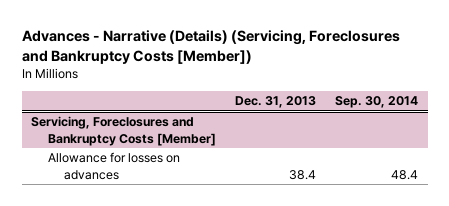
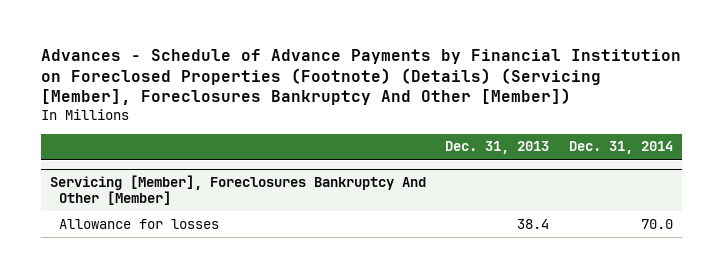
- Advances - Narrative (Details) (Servicing, Foreclosures and Bankruptcy Costs [Member])
+ Advances - Schedule of Advance Payments by Financial Institution on Foreclosed Properties (Footnote) (Details) (Servicing [Member], Foreclosures Bankruptcy And Other [Member])
- | Dec. 31, 2013 | Sep. 30, 2014
+ | Dec. 31, 2013 | Dec. 31, 2014
- Servicing, Foreclosures and Bankruptcy Costs [Member]
- Allowance for losses on advances | 38.4 | 48.4
+ Servicing [Member], Foreclosures Bankruptcy And Other [Member]
+ Allowance for losses | 38.4 | 70.0

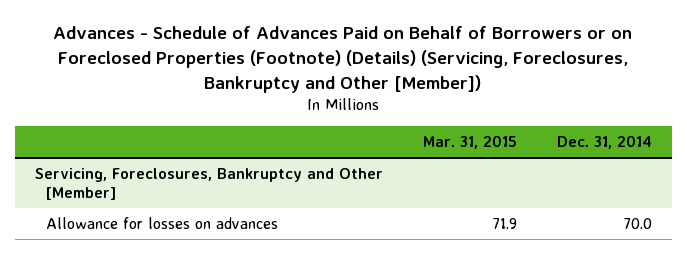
- Advances - Schedule of Advance Payments by Financial Institution on Foreclosed Properties (Footnote) (Details) (Servicing [Member], Foreclosures Bankruptcy And Other [Member])
+ Advances - Schedule of Advances Paid on Behalf of Borrowers or on Foreclosed Properties (Footnote) (Details) (Servicing, Foreclosures, Bankruptcy and Other [Member])
- | Dec. 31, 2013 | Dec. 31, 2014
+ | Mar. 31, 2015 | Dec. 31, 2014
- Servicing [Member], Foreclosures Bankruptcy And Other [Member]
- Allowance for losses | 38.4 | 70.0
+ Servicing, Foreclosures, Bankruptcy and Other [Member]
+ Allowance for losses on advances | 71.9 | 70.0

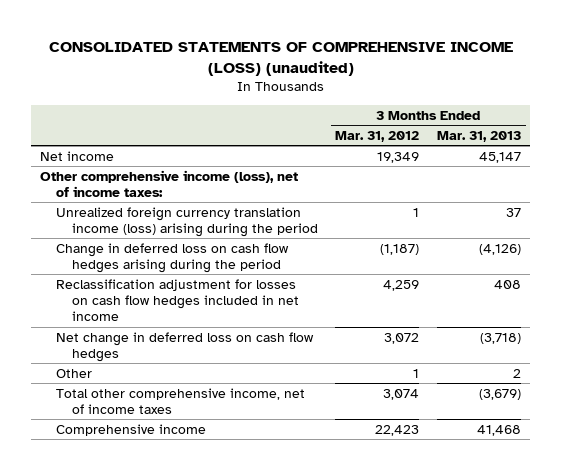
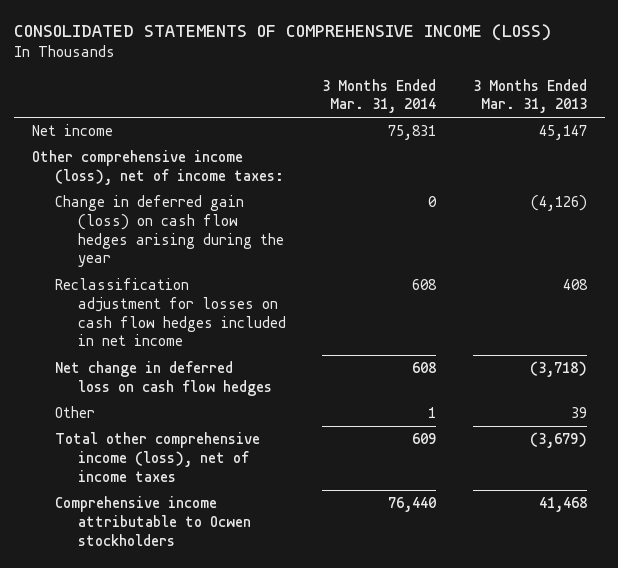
- CONSOLIDATED STATEMENTS OF COMPREHENSIVE INCOME (LOSS) (unaudited)
+ CONSOLIDATED STATEMENTS OF COMPREHENSIVE INCOME (LOSS)
- | 3 Months Ended Mar. 31, 2012 | 3 Months Ended Mar. 31, 2013
+ | 3 Months Ended Mar. 31, 2014 | 3 Months Ended Mar. 31, 2013
- Unrealized foreign currency translation income (loss) arising during the period | 1 | 37
- Change in deferred loss on cash flow hedges arising during the period | (1,187) | (4,126)
+ Change in deferred gain (loss) on cash flow hedges arising during the year | 0 | (4,126)
- Other | 1 | 2
- Total other comprehensive income, net of income taxes | 3,074 | (3,679)
- Comprehensive income | 22,423 | 41,468
+ Other | 1 | 39
+ Total other comprehensive income (loss), net of income taxes | 609 | (3,679)
+ Comprehensive income attributable to Ocwen stockholders | 76,440 | 41,468

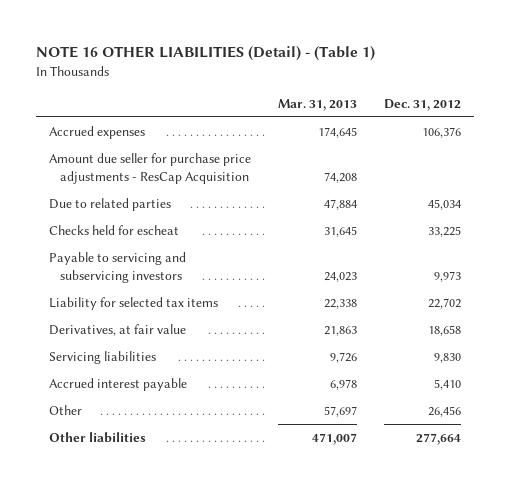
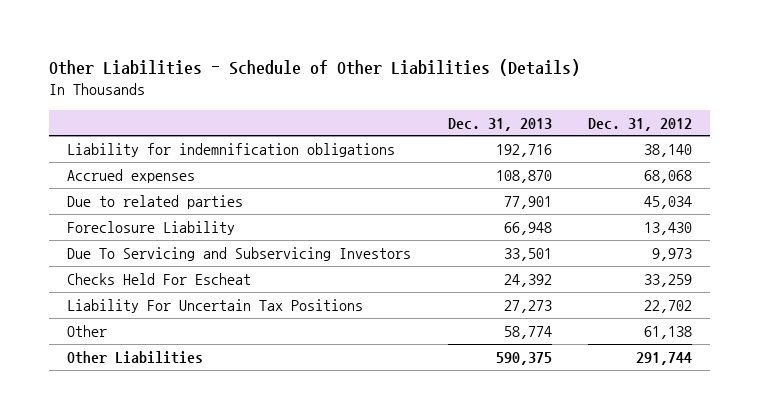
- NOTE 16 OTHER LIABILITIES (Detail) - (Table 1)
+ Other Liabilities - Schedule of Other Liabilities (Details)
- | Mar. 31, 2013 | Dec. 31, 2012
+ | Dec. 31, 2013 | Dec. 31, 2012
- Accrued expenses | 174,645 | 106,376
- Amount due seller for purchase price adjustments - ResCap Acquisition | 74,208 |
+ Liability for indemnification obligations | 192,716 | 38,140
+ Accrued expenses | 108,870 | 68,068
- Checks held for escheat | 31,645 | 33,225
- Payable to servicing and subservicing investors | 24,023 | 9,973
- Liability for selected tax items | 22,338 | 22,702
- Derivatives, at fair value | 21,863 | 18,658
- Servicing liabilities | 9,726 | 9,830
- Accrued interest payable | 6,978 | 5,410
- Other | 57,697 | 26,456
- Other liabilities | 471,007 | 277,664
+ Foreclosure Liability | 66,948 | 13,430
+ Due To Servicing and Subservicing Investors | 33,501 | 9,973
+ Checks Held For Escheat | 24,392 | 33,259
+ Liability For Uncertain Tax Positions | 27,273 | 22,702
+ Other | 58,774 | 61,138
+ Other Liabilities | 590,375 | 291,744

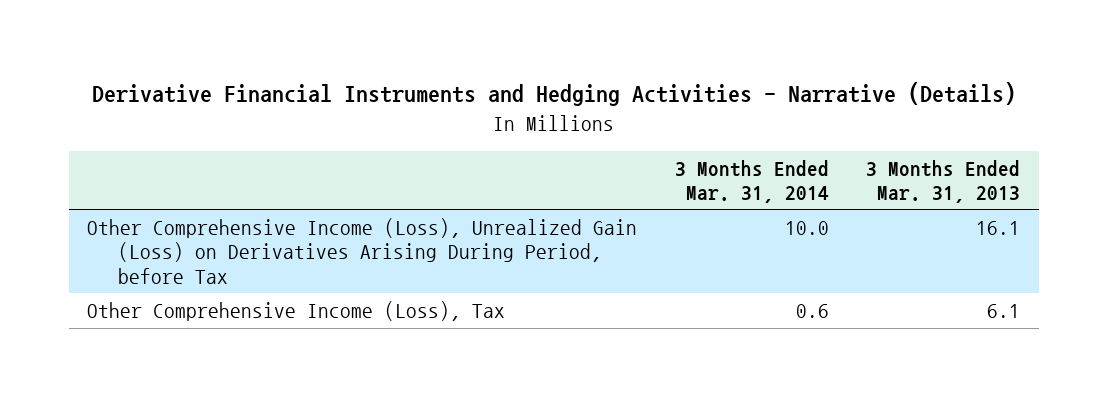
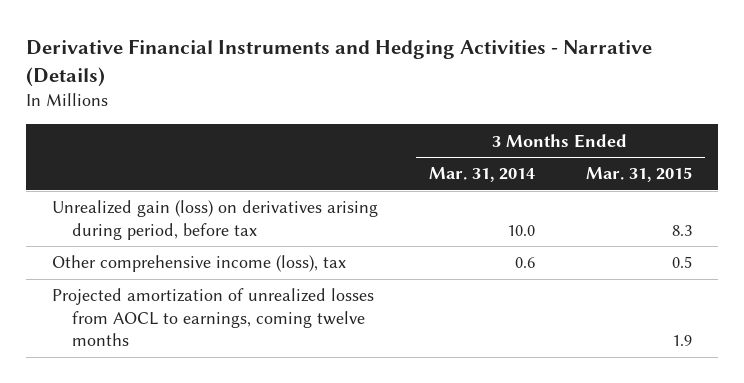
- | 3 Months Ended Mar. 31, 2014 | 3 Months Ended Mar. 31, 2013
+ | 3 Months Ended Mar. 31, 2014 | 3 Months Ended Mar. 31, 2015
- Other Comprehensive Income (Loss), Unrealized Gain (Loss) on Derivatives Arising During Period, before Tax | 10.0 | 16.1
- Other Comprehensive Income (Loss), Tax | 0.6 | 6.1
+ Unrealized gain (loss) on derivatives arising during period, before tax | 10.0 | 8.3
+ Other comprehensive income (loss), tax | 0.6 | 0.5
+ Projected amortization of unrealized losses from AOCL to earnings, coming twelve months | | 1.9

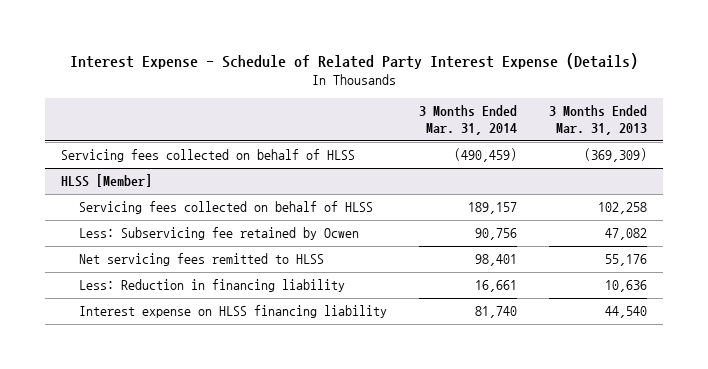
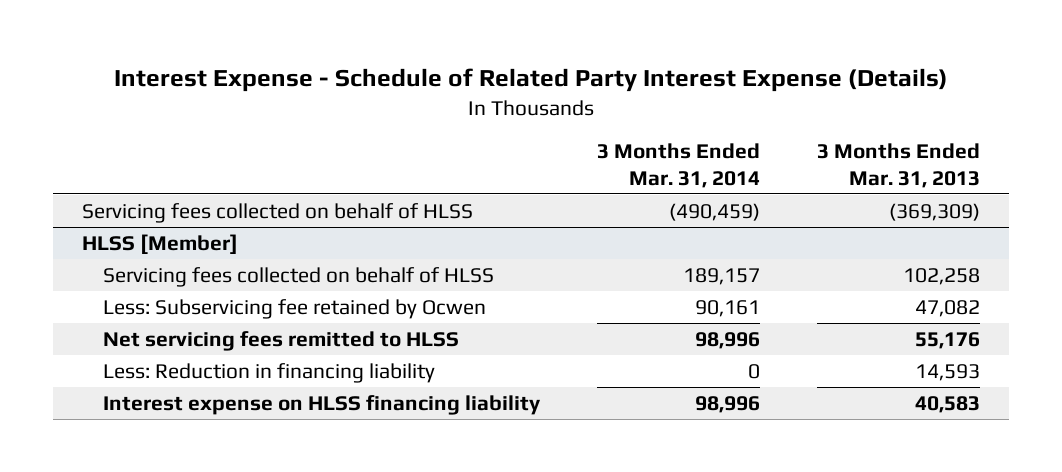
@ HLSS [Member]
- Less: Subservicing fee retained by Ocwen | 90,756 | 47,082
- Net servicing fees remitted to HLSS | 98,401 | 55,176
- Less: Reduction in financing liability | 16,661 | 10,636
- Interest expense on HLSS financing liability | 81,740 | 44,540
+ Less: Subservicing fee retained by Ocwen | 90,161 | 47,082
+ Net servicing fees remitted to HLSS | 98,996 | 55,176
+ Less: Reduction in financing liability | 0 | 14,593
+ Interest expense on HLSS financing liability | 98,996 | 40,583

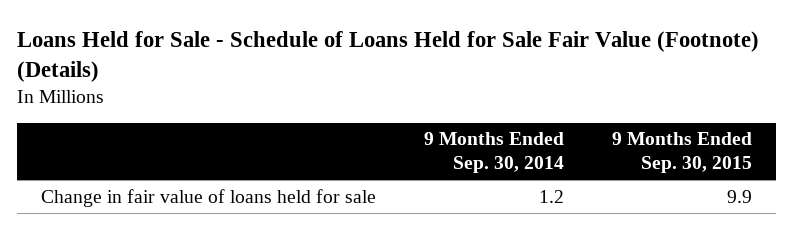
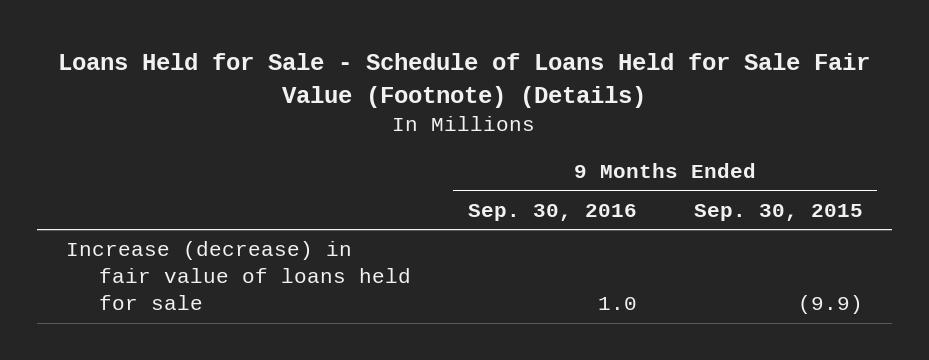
- | 9 Months Ended Sep. 30, 2014 | 9 Months Ended Sep. 30, 2015
+ | 9 Months Ended Sep. 30, 2016 | 9 Months Ended Sep. 30, 2015
- Change in fair value of loans held for sale | 1.2 | 9.9
+ Increase (decrease) in fair value of loans held for sale | 1.0 | (9.9)

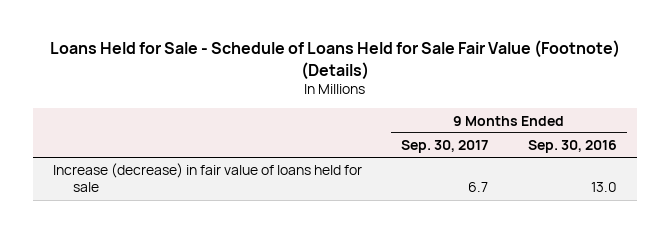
- | 9 Months Ended Sep. 30, 2016 | 9 Months Ended Sep. 30, 2015
+ | 9 Months Ended Sep. 30, 2017 | 9 Months Ended Sep. 30, 2016
- Increase (decrease) in fair value of loans held for sale | 1.0 | (9.9)
+ Increase (decrease) in fair value of loans held for sale | 6.7 | 13.0

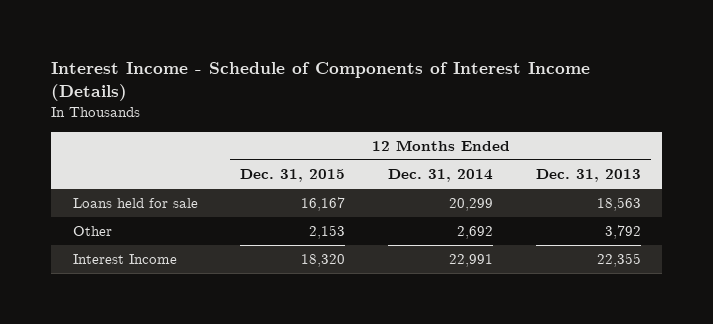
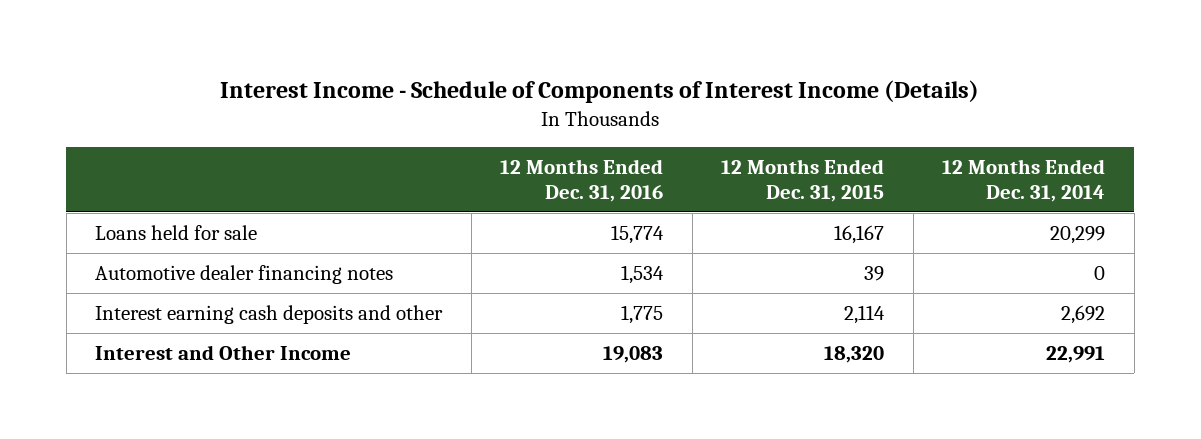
- | 12 Months Ended Dec. 31, 2015 | 12 Months Ended Dec. 31, 2014 | 12 Months Ended Dec. 31, 2013
+ | 12 Months Ended Dec. 31, 2016 | 12 Months Ended Dec. 31, 2015 | 12 Months Ended Dec. 31, 2014
- Other | 2,153 | 2,692 | 3,792
- Interest Income | 18,320 | 22,991 | 22,355
+ Automotive dealer financing notes | 1,534 | 39 | 0
+ Interest earning cash deposits and other | 1,775 | 2,114 | 2,692
+ Interest and Other Income | 19,083 | 18,320 | 22,991

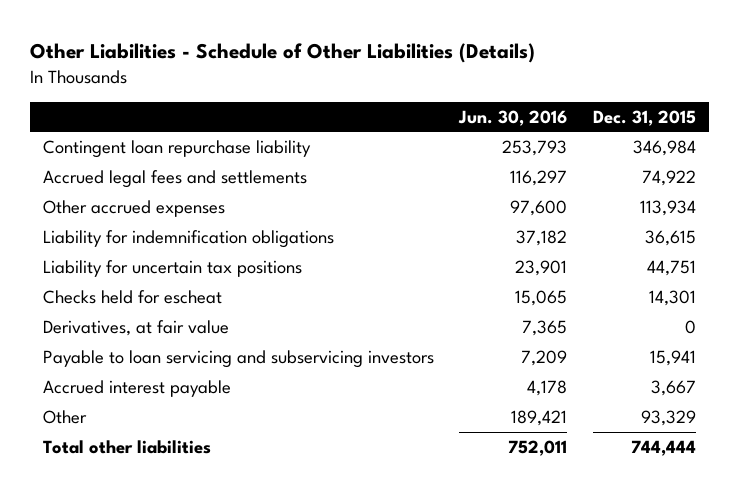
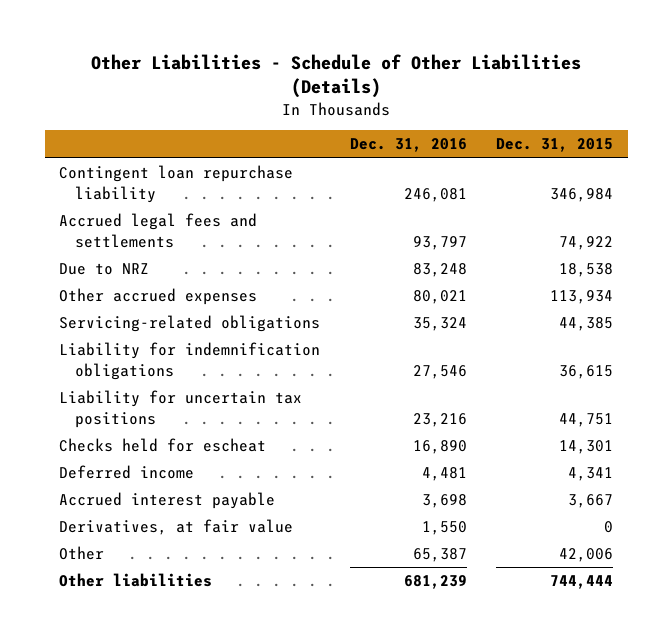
- | Jun. 30, 2016 | Dec. 31, 2015
+ | Dec. 31, 2016 | Dec. 31, 2015
+ Due to NRZ | 83,248 | 18,538
+ Servicing-related obligations | 35,324 | 44,385
- Payable to loan servicing and subservicing investors | 7,209 | 15,941
+ Deferred income | 4,481 | 4,341
- Other | 189,421 | 93,329
- Total other liabilities | 752,011 | 744,444
moved down: Derivatives, at fair value | 1,550 | 0
+ Other | 65,387 | 42,006
+ Other liabilities | 681,239 | 744,444

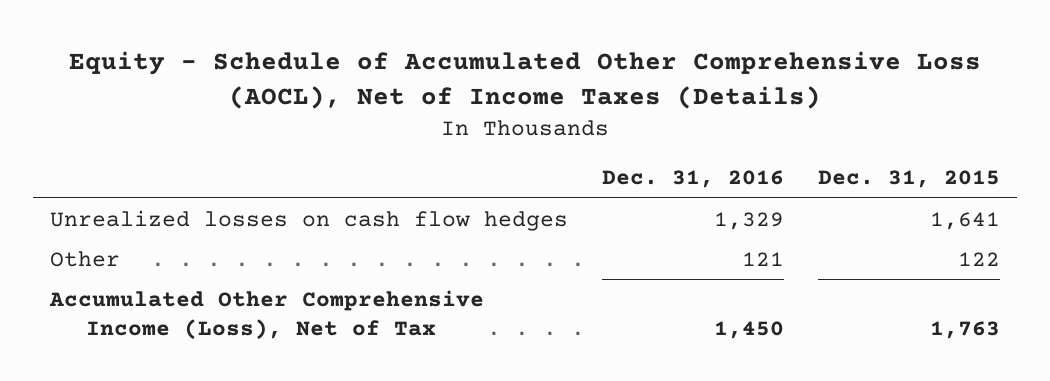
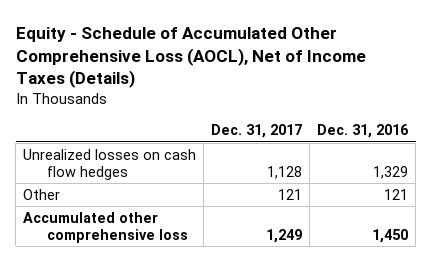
- | Dec. 31, 2016 | Dec. 31, 2015
+ | Dec. 31, 2017 | Dec. 31, 2016
- Accumulated Other Comprehensive Income (Loss), Net of Tax | 1,450 | 1,763
+ Accumulated other comprehensive loss | 1,249 | 1,450

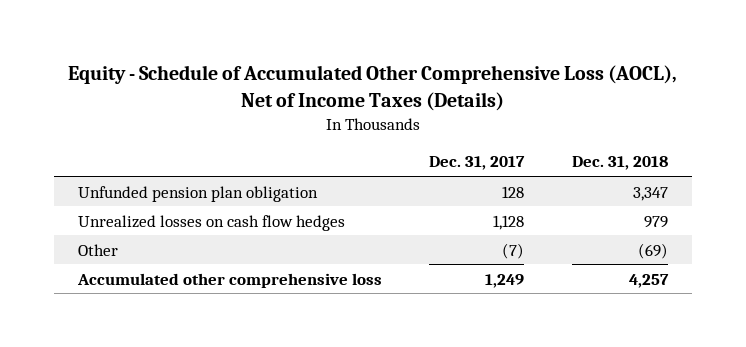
- | Dec. 31, 2017 | Dec. 31, 2016
+ | Dec. 31, 2017 | Dec. 31, 2018
+ Unfunded pension plan obligation | 128 | 3,347
- Other | 121 | 121
+ Other | (7) | (69)

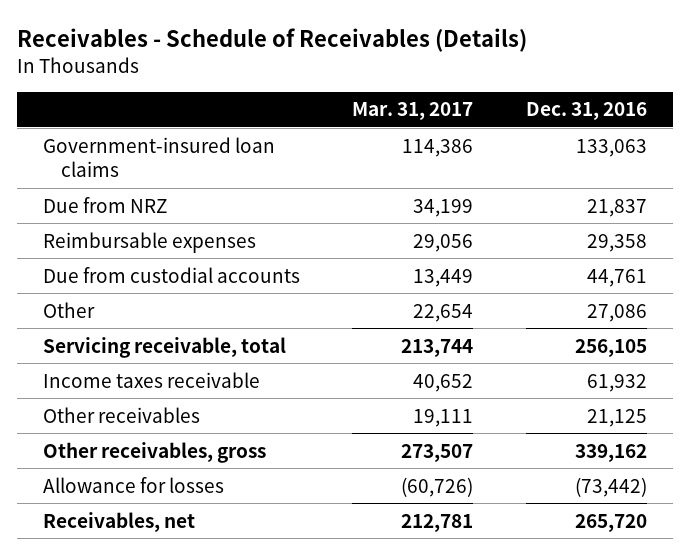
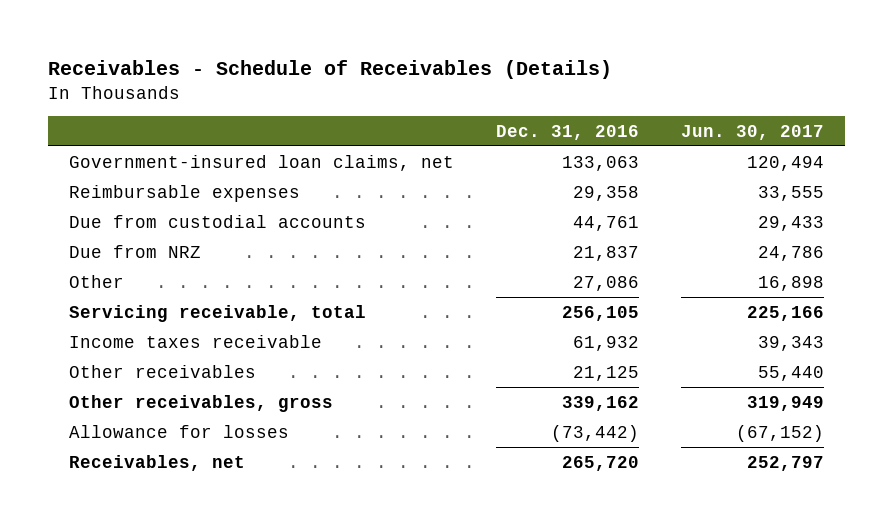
- | Mar. 31, 2017 | Dec. 31, 2016
+ | Dec. 31, 2016 | Jun. 30, 2017
- Government-insured loan claims | 114,386 | 133,063
+ Government-insured loan claims, net | 133,063 | 120,494
moved down: Due from NRZ | 21,837 | 24,786

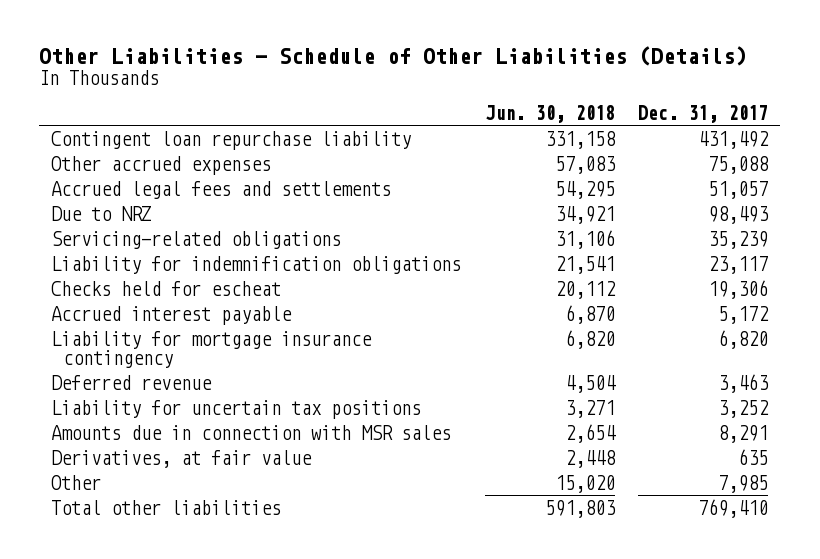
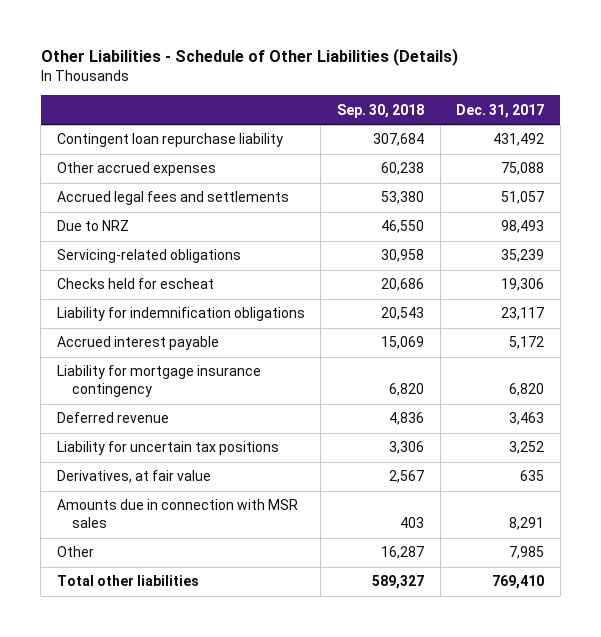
- | Jun. 30, 2018 | Dec. 31, 2017
+ | Sep. 30, 2018 | Dec. 31, 2017
moved down: Liability for indemnification obligations | 20,543 | 23,117
moved down: Amounts due in connection with MSR sales | 403 | 8,291

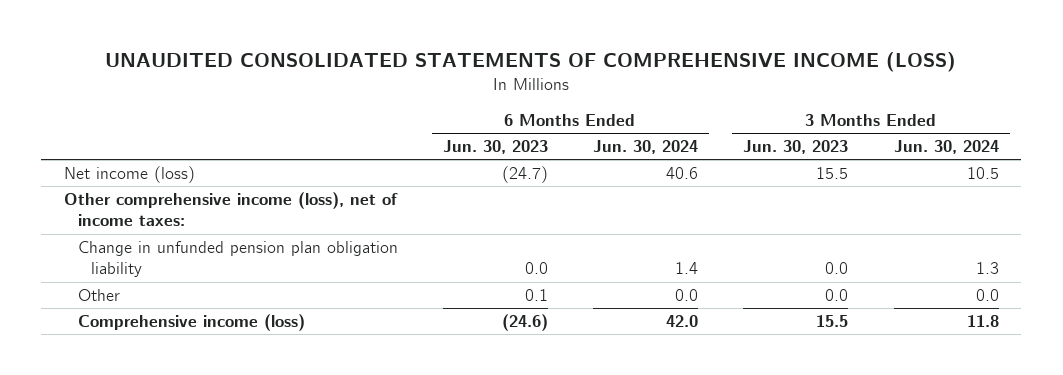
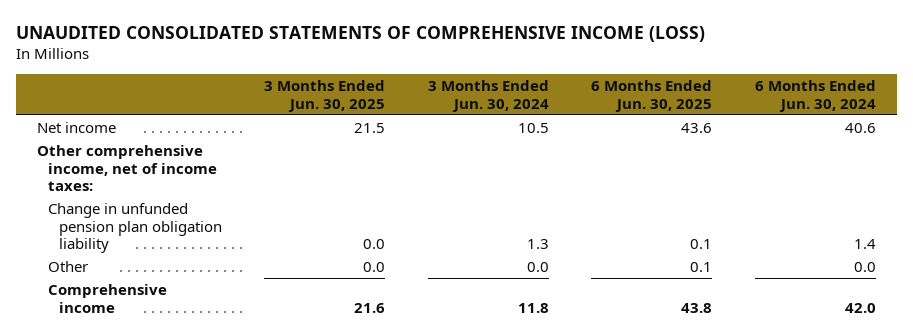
- | 6 Months Ended Jun. 30, 2023 | 6 Months Ended Jun. 30, 2024 | 3 Months Ended Jun. 30, 2023 | 3 Months Ended Jun. 30, 2024
+ | 3 Months Ended Jun. 30, 2025 | 3 Months Ended Jun. 30, 2024 | 6 Months Ended Jun. 30, 2025 | 6 Months Ended Jun. 30, 2024
- Net income (loss) | (24.7) | 40.6 | 15.5 | 10.5
- Other comprehensive income (loss), net of income taxes:
+ Net income | 21.5 | 10.5 | 43.6 | 40.6
+ Other comprehensive income, net of income taxes:
- Comprehensive income (loss) | (24.6) | 42.0 | 15.5 | 11.8
+ Comprehensive income | 21.6 | 11.8 | 43.8 | 42.0

